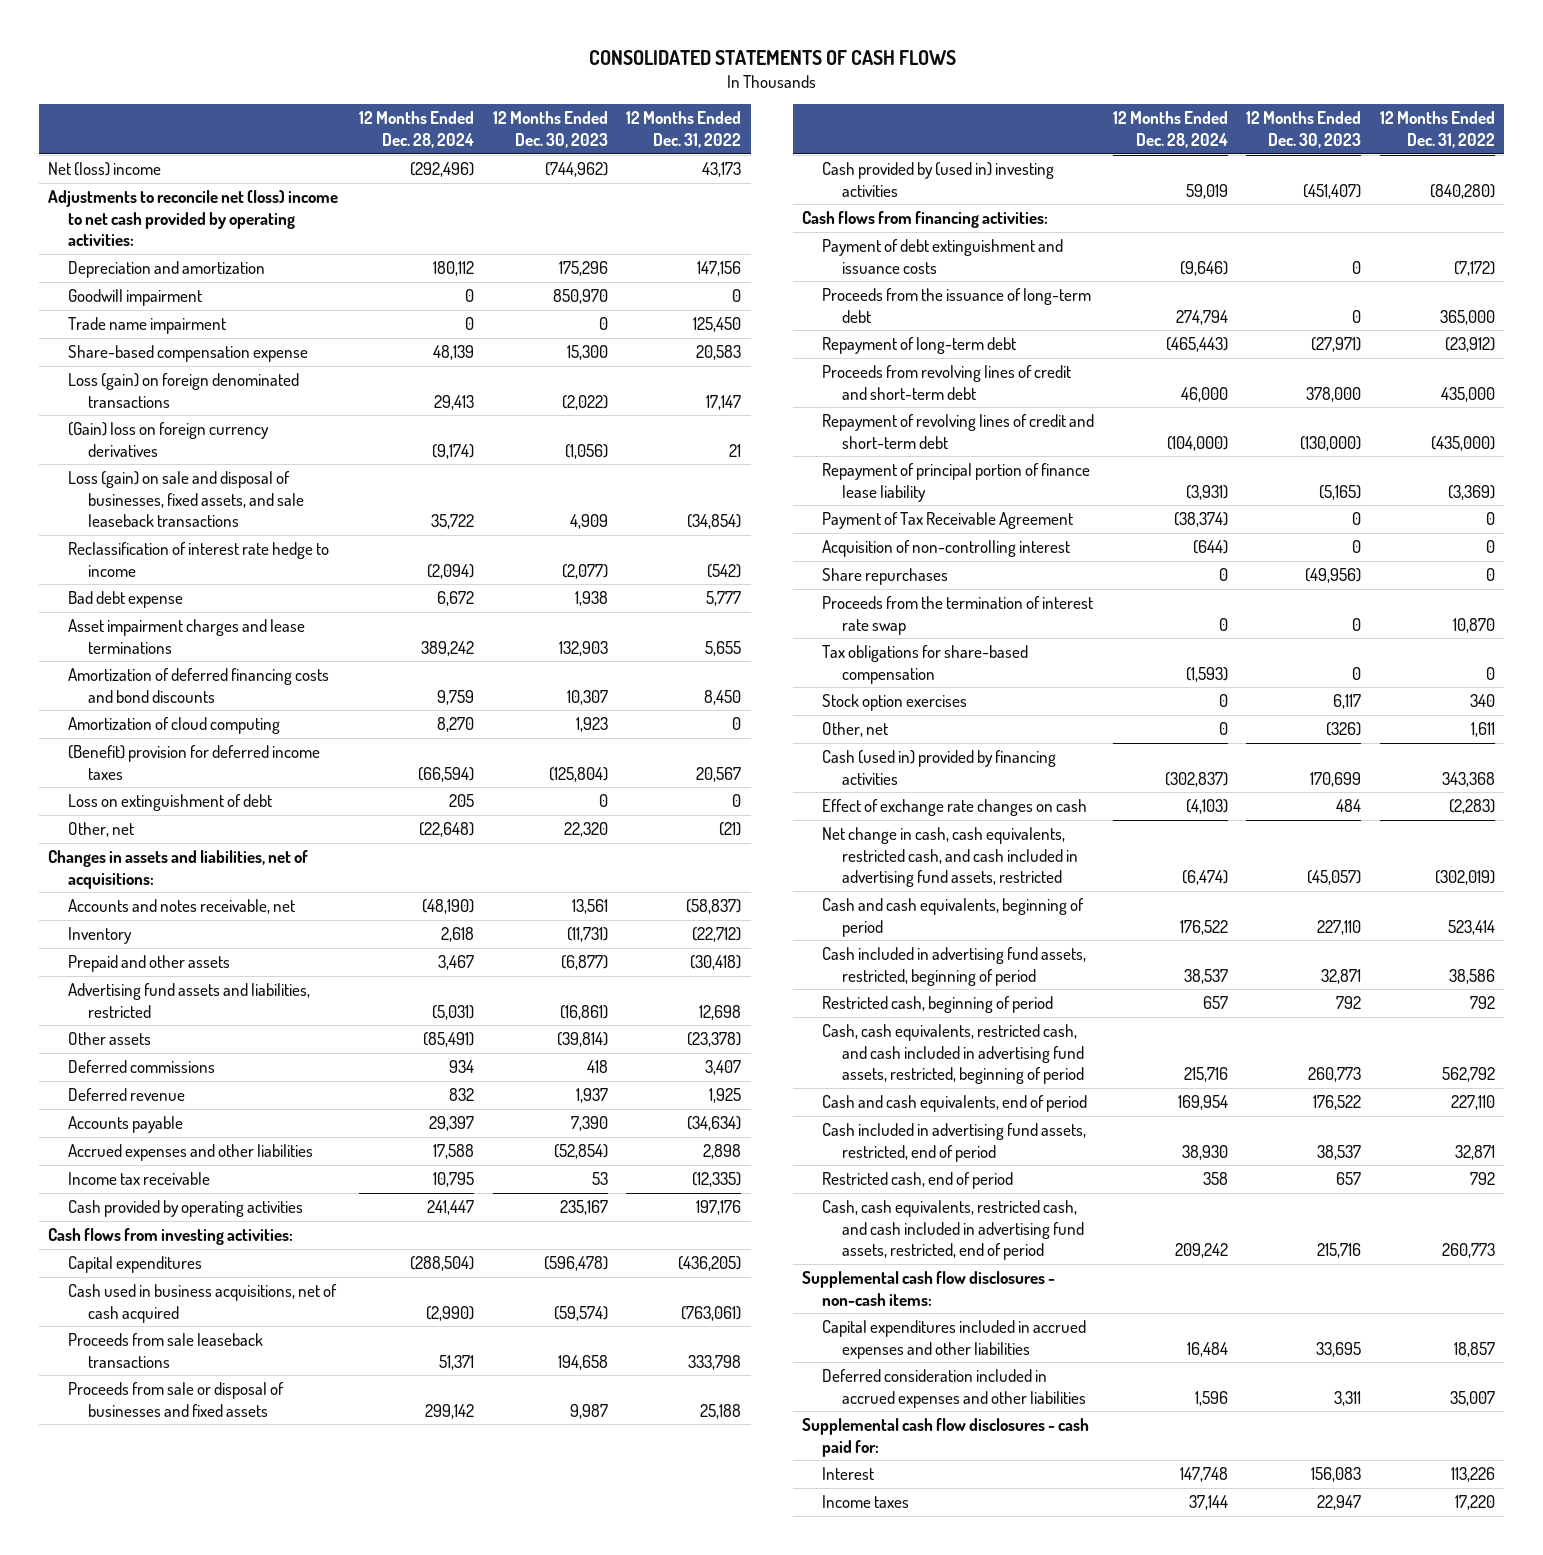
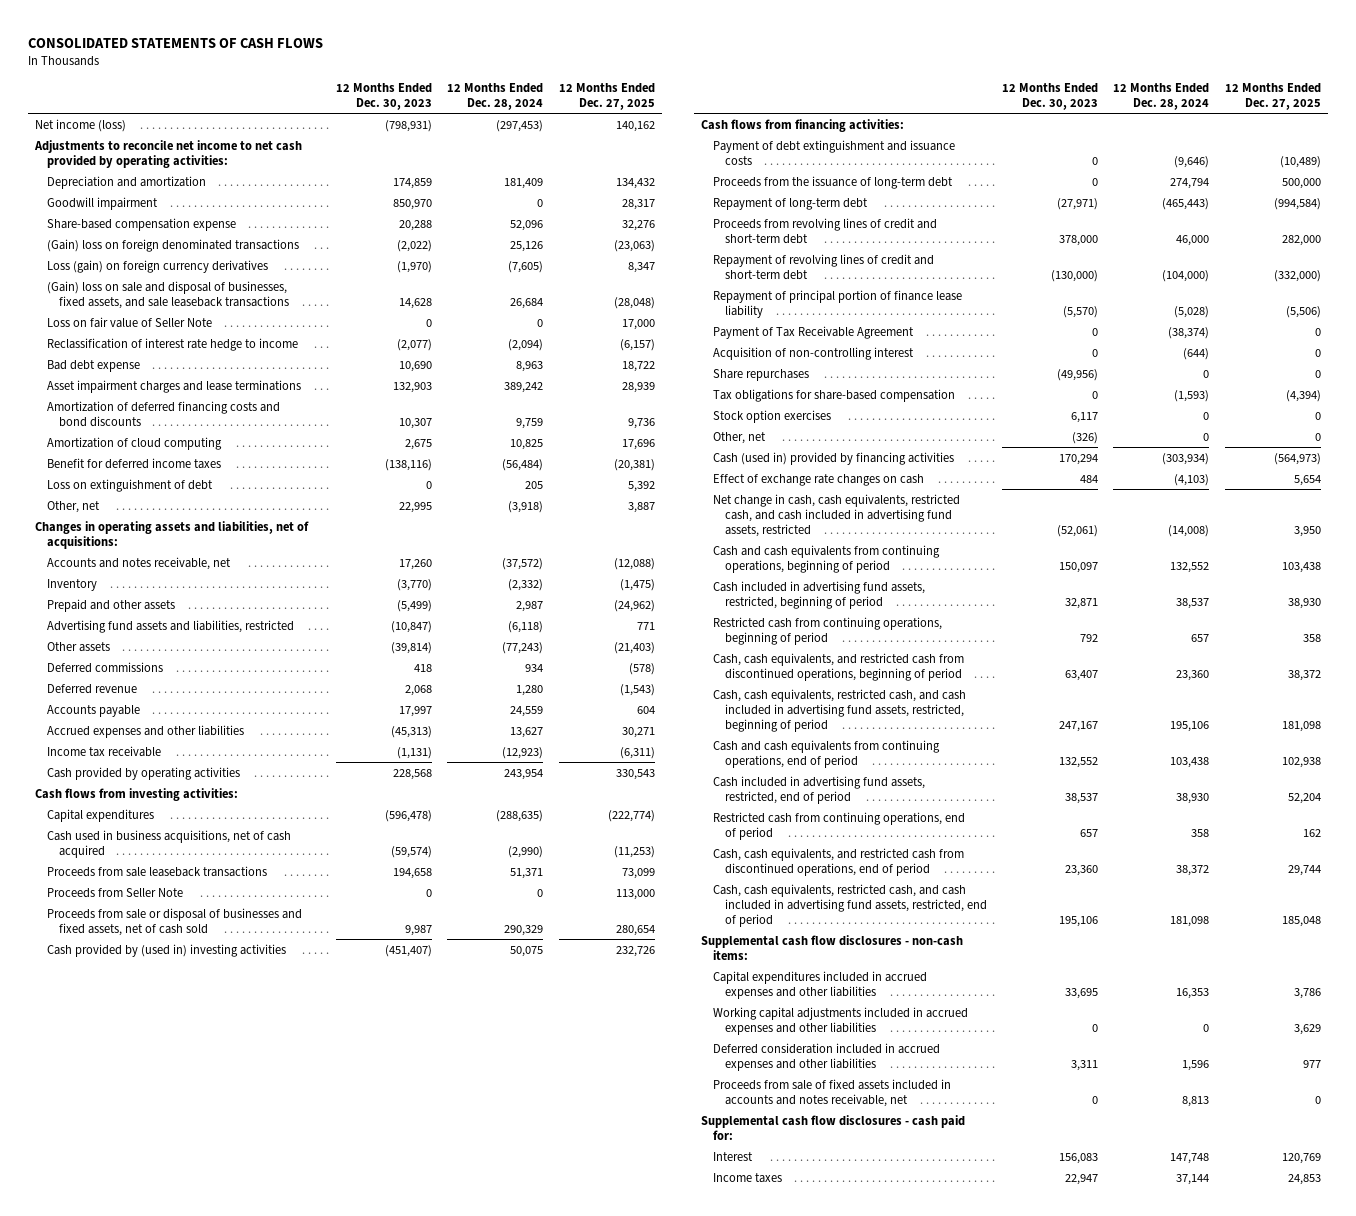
- | 12 Months Ended Dec. 28, 2024 | 12 Months Ended Dec. 30, 2023 | 12 Months Ended Dec. 31, 2022
+ | 12 Months Ended Dec. 30, 2023 | 12 Months Ended Dec. 28, 2024 | 12 Months Ended Dec. 27, 2025
- Net (loss) income | (292,496) | (744,962) | 43,173
- Adjustments to reconcile net (loss) income to net cash provided by operating activities:
- Depreciation and amortization | 180,112 | 175,296 | 147,156
+ Net income (loss) | (798,931) | (297,453) | 140,162
+ Adjustments to reconcile net income to net cash provided by operating activities:
+ Depreciation and amortization | 174,859 | 181,409 | 134,432
- Trade name impairment | 0 | 0 | 125,450
- Share-based compensation expense | 48,139 | 15,300 | 20,583
- Loss (gain) on foreign denominated transactions | 29,413 | (2,022) | 17,147
- (Gain) loss on foreign currency derivatives | (9,174) | (1,056) | 21
- Loss (gain) on sale and disposal of businesses, fixed assets, and sale leaseback transactions | 35,722 | 4,909 | (34,854)
+ Share-based compensation expense | 20,288 | 52,096 | 32,276
+ (Gain) loss on foreign denominated transactions | (2,022) | 25,126 | (23,063)
+ Loss (gain) on foreign currency derivatives | (1,970) | (7,605) | 8,347
+ (Gain) loss on sale and disposal of businesses, fixed assets, and sale leaseback transactions | 14,628 | 26,684 | (28,048)
+ Loss on fair value of Seller Note | 0 | 0 | 17,000
- Bad debt expense | 6,672 | 1,938 | 5,777
+ Bad debt expense | 10,690 | 8,963 | 18,722
- Amortization of cloud computing | 8,270 | 1,923 | 0
- (Benefit) provision for deferred income taxes | (66,594) | (125,804) | 20,567
+ Amortization of cloud computing | 2,675 | 10,825 | 17,696
+ Benefit for deferred income taxes | (138,116) | (56,484) | (20,381)
- Other, net | (22,648) | 22,320 | (21)
- Changes in assets and liabilities, net of acquisitions:
- Accounts and notes receivable, net | (48,190) | 13,561 | (58,837)
- Inventory | 2,618 | (11,731) | (22,712)
- Prepaid and other assets | 3,467 | (6,877) | (30,418)
- Advertising fund assets and liabilities, restricted | (5,031) | (16,861) | 12,698
- Other assets | (85,491) | (39,814) | (23,378)
+ Other, net | 22,995 | (3,918) | 3,887
+ Changes in operating assets and liabilities, net of acquisitions:
+ Accounts and notes receivable, net | 17,260 | (37,572) | (12,088)
+ Inventory | (3,770) | (2,332) | (1,475)
+ Prepaid and other assets | (5,499) | 2,987 | (24,962)
+ Advertising fund assets and liabilities, restricted | (10,847) | (6,118) | 771
+ Other assets | (39,814) | (77,243) | (21,403)
- Deferred revenue | 832 | 1,937 | 1,925
- Accounts payable | 29,397 | 7,390 | (34,634)
- Accrued expenses and other liabilities | 17,588 | (52,854) | 2,898
- Income tax receivable | 10,795 | 53 | (12,335)
- Cash provided by operating activities | 241,447 | 235,167 | 197,176
+ Deferred revenue | 2,068 | 1,280 | (1,543)
+ Accounts payable | 17,997 | 24,559 | 604
+ Accrued expenses and other liabilities | (45,313) | 13,627 | 30,271
+ Income tax receivable | (1,131) | (12,923) | (6,311)
+ Cash provided by operating activities | 228,568 | 243,954 | 330,543
- Capital expenditures | (288,504) | (596,478) | (436,205)
+ Capital expenditures | (596,478) | (288,635) | (222,774)
- Proceeds from sale or disposal of businesses and fixed assets | 299,142 | 9,987 | 25,188
- Cash provided by (used in) investing activities | 59,019 | (451,407) | (840,280)
+ Proceeds from Seller Note | 0 | 0 | 113,000
+ Proceeds from sale or disposal of businesses and fixed assets, net of cash sold | 9,987 | 290,329 | 280,654
+ Cash provided by (used in) investing activities | (451,407) | 50,075 | 232,726
- Repayment of principal portion of finance lease liability | (3,931) | (5,165) | (3,369)
+ Repayment of principal portion of finance lease liability | (5,570) | (5,028) | (5,506)
- Proceeds from the termination of interest rate swap | 0 | 0 | 10,870
- Cash (used in) provided by financing activities | (302,837) | 170,699 | 343,368
+ Cash (used in) provided by financing activities | 170,294 | (303,934) | (564,973)
- Net change in cash, cash equivalents, restricted cash, and cash included in advertising fund assets, restricted | (6,474) | (45,057) | (302,019)
- Cash and cash equivalents, beginning of period | 176,522 | 227,110 | 523,414
+ Net change in cash, cash equivalents, restricted cash, and cash included in advertising fund assets, restricted | (52,061) | (14,008) | 3,950
+ Cash and cash equivalents from continuing operations, beginning of period | 150,097 | 132,552 | 103,438
- Restricted cash, beginning of period | 657 | 792 | 792
- Cash, cash equivalents, restricted cash, and cash included in advertising fund assets, restricted, beginning of period | 215,716 | 260,773 | 562,792
- Cash and cash equivalents, end of period | 169,954 | 176,522 | 227,110
+ Restricted cash from continuing operations, beginning of period | 792 | 657 | 358
+ Cash, cash equivalents, and restricted cash from discontinued operations, beginning of period | 63,407 | 23,360 | 38,372
+ Cash, cash equivalents, restricted cash, and cash included in advertising fund assets, restricted, beginning of period | 247,167 | 195,106 | 181,098
+ Cash and cash equivalents from continuing operations, end of period | 132,552 | 103,438 | 102,938
- Restricted cash, end of period | 358 | 657 | 792
- Cash, cash equivalents, restricted cash, and cash included in advertising fund assets, restricted, end of period | 209,242 | 215,716 | 260,773
+ Restricted cash from continuing operations, end of period | 657 | 358 | 162
+ Cash, cash equivalents, and restricted cash from discontinued operations, end of period | 23,360 | 38,372 | 29,744
+ Cash, cash equivalents, restricted cash, and cash included in advertising fund assets, restricted, end of period | 195,106 | 181,098 | 185,048
- Capital expenditures included in accrued expenses and other liabilities | 16,484 | 33,695 | 18,857
+ Capital expenditures included in accrued expenses and other liabilities | 33,695 | 16,353 | 3,786
+ Working capital adjustments included in accrued expenses and other liabilities | 0 | 0 | 3,629
+ Proceeds from sale of fixed assets included in accounts and notes receivable, net | 0 | 8,813 | 0

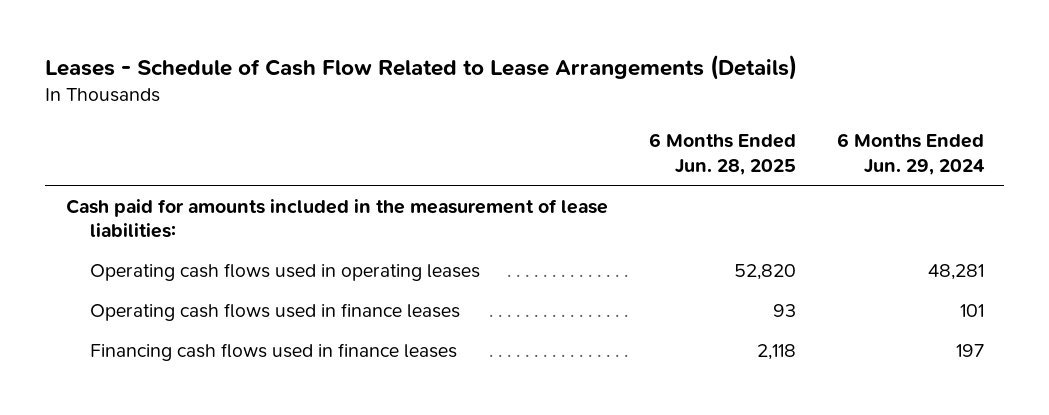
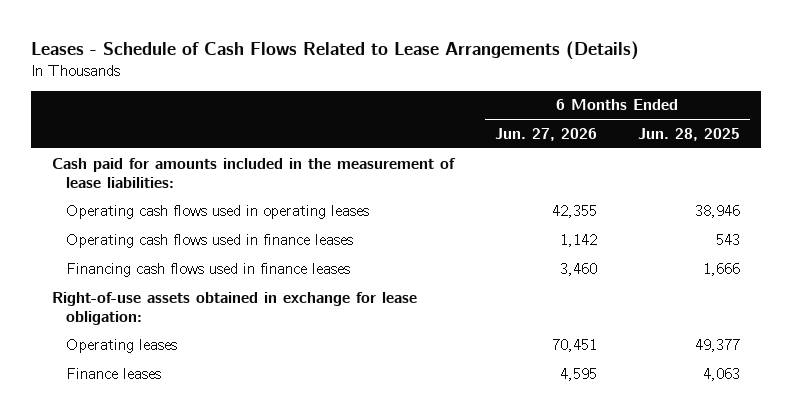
- Leases - Schedule of Cash Flow Related to Lease Arrangements (Details)
+ Leases - Schedule of Cash Flows Related to Lease Arrangements (Details)
- | 6 Months Ended Jun. 28, 2025 | 6 Months Ended Jun. 29, 2024
+ | 6 Months Ended Jun. 27, 2026 | 6 Months Ended Jun. 28, 2025
- Operating cash flows used in operating leases | 52,820 | 48,281
- Operating cash flows used in finance leases | 93 | 101
- Financing cash flows used in finance leases | 2,118 | 197
+ Operating cash flows used in operating leases | 42,355 | 38,946
+ Operating cash flows used in finance leases | 1,142 | 543
+ Financing cash flows used in finance leases | 3,460 | 1,666
+ Right-of-use assets obtained in exchange for lease obligation:
+ Operating leases | 70,451 | 49,377
+ Finance leases | 4,595 | 4,063

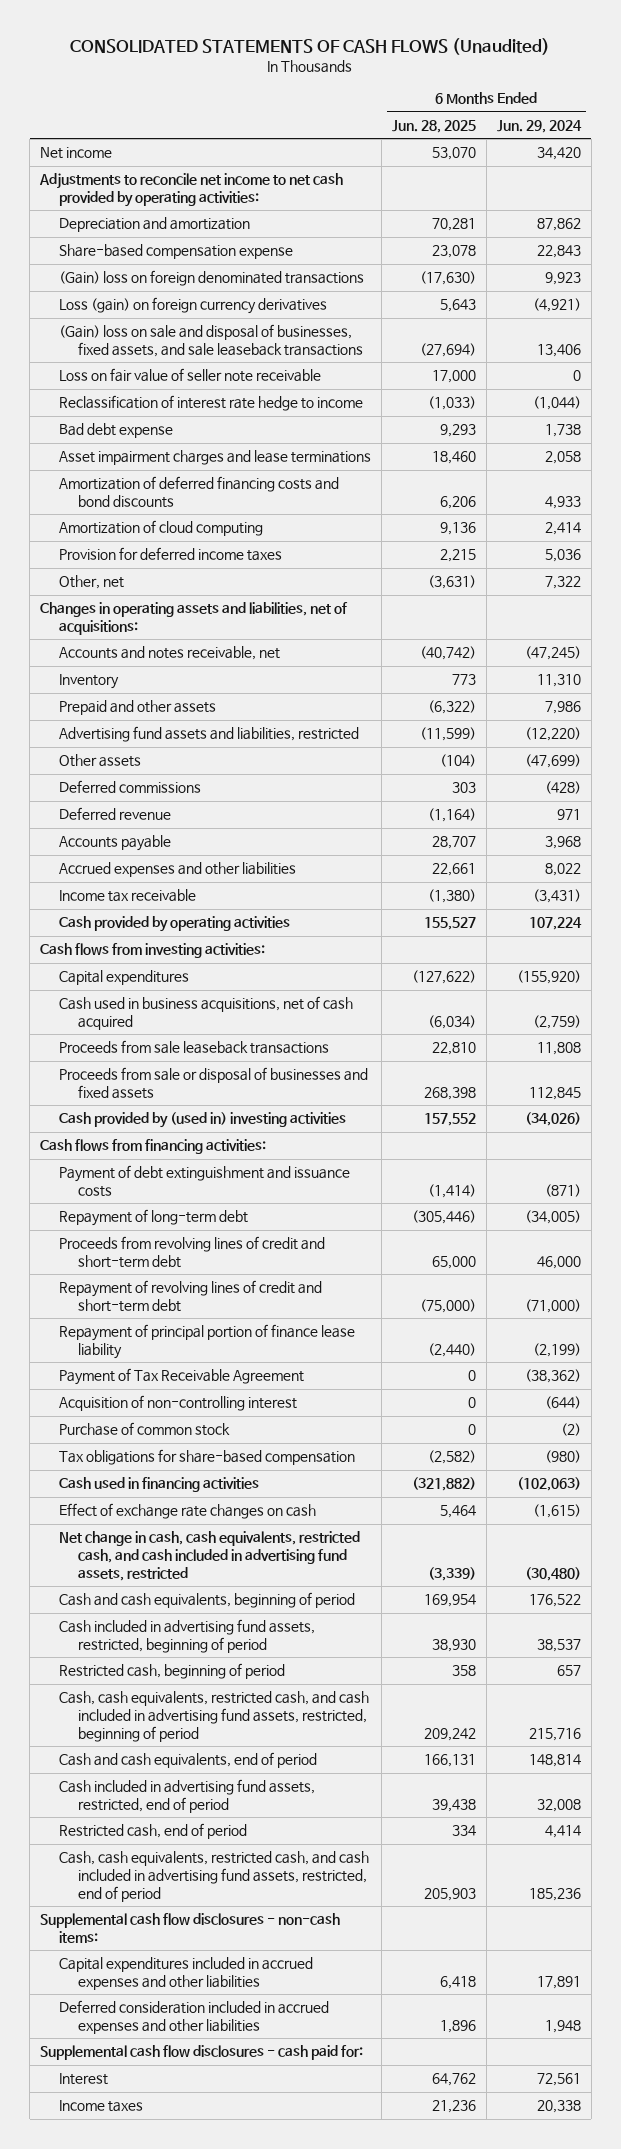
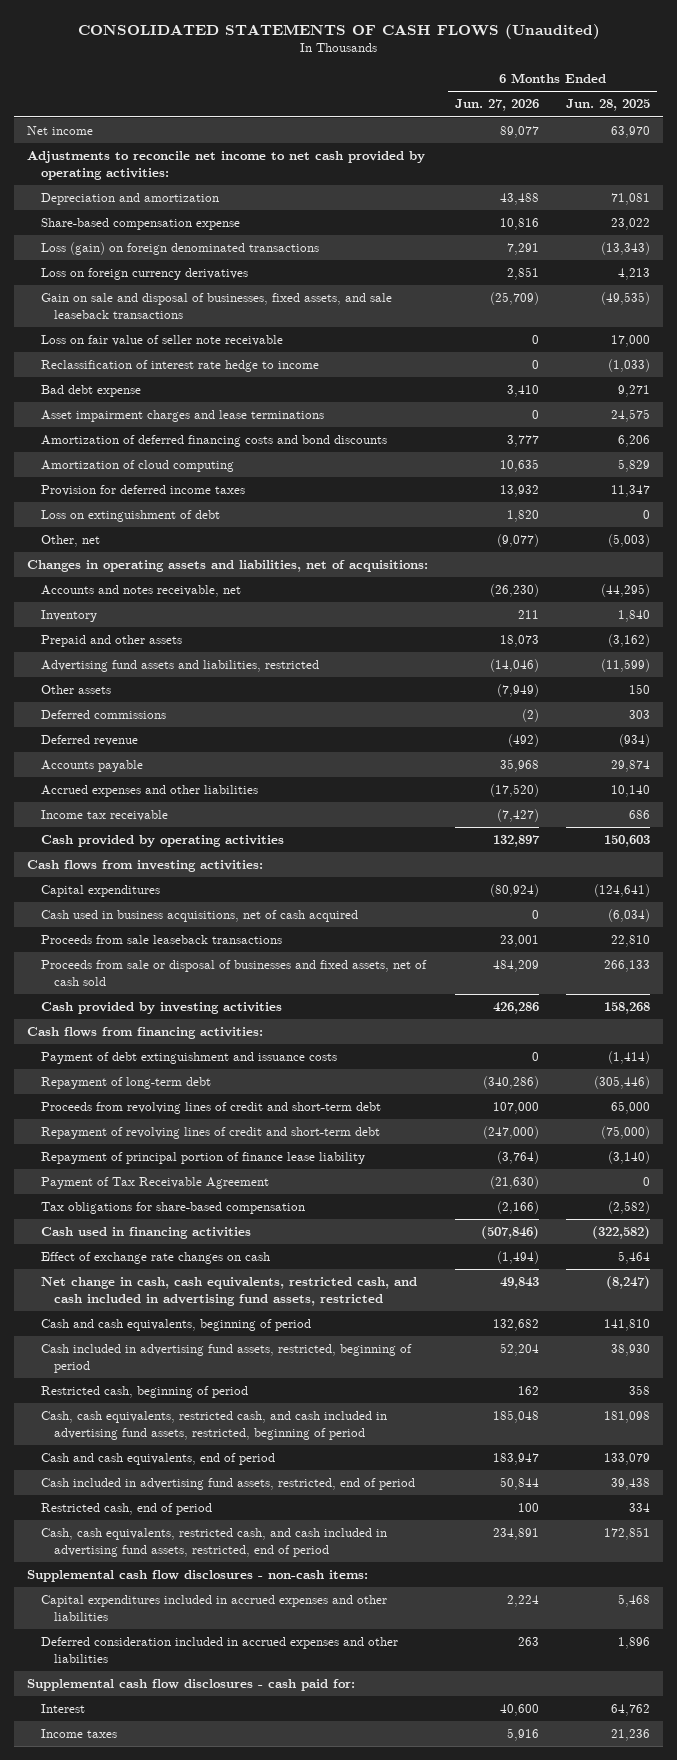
- | 6 Months Ended Jun. 28, 2025 | 6 Months Ended Jun. 29, 2024
+ | 6 Months Ended Jun. 27, 2026 | 6 Months Ended Jun. 28, 2025
- Net income | 53,070 | 34,420
+ Net income | 89,077 | 63,970
- Depreciation and amortization | 70,281 | 87,862
- Share-based compensation expense | 23,078 | 22,843
- (Gain) loss on foreign denominated transactions | (17,630) | 9,923
- Loss (gain) on foreign currency derivatives | 5,643 | (4,921)
- (Gain) loss on sale and disposal of businesses, fixed assets, and sale leaseback transactions | (27,694) | 13,406
+ Depreciation and amortization | 43,488 | 71,081
+ Share-based compensation expense | 10,816 | 23,022
+ Loss (gain) on foreign denominated transactions | 7,291 | (13,343)
+ Loss on foreign currency derivatives | 2,851 | 4,213
+ Gain on sale and disposal of businesses, fixed assets, and sale leaseback transactions | (25,709) | (49,535)
- Bad debt expense | 9,293 | 1,738
- Asset impairment charges and lease terminations | 18,460 | 2,058
+ Bad debt expense | 3,410 | 9,271
+ Asset impairment charges and lease terminations | 0 | 24,575
- Amortization of cloud computing | 9,136 | 2,414
- Provision for deferred income taxes | 2,215 | 5,036
- Other, net | (3,631) | 7,322
+ Amortization of cloud computing | 10,635 | 5,829
+ Provision for deferred income taxes | 13,932 | 11,347
+ Loss on extinguishment of debt | 1,820 | 0
+ Other, net | (9,077) | (5,003)
- Accounts and notes receivable, net | (40,742) | (47,245)
- Inventory | 773 | 11,310
- Prepaid and other assets | (6,322) | 7,986
+ Accounts and notes receivable, net | (26,230) | (44,295)
+ Inventory | 211 | 1,840
+ Prepaid and other assets | 18,073 | (3,162)
- Other assets | (104) | (47,699)
+ Other assets | (7,949) | 150
- Deferred revenue | (1,164) | 971
- Accounts payable | 28,707 | 3,968
- Accrued expenses and other liabilities | 22,661 | 8,022
- Income tax receivable | (1,380) | (3,431)
- Cash provided by operating activities | 155,527 | 107,224
+ Deferred revenue | (492) | (934)
+ Accounts payable | 35,968 | 29,874
+ Accrued expenses and other liabilities | (17,520) | 10,140
+ Income tax receivable | (7,427) | 686
+ Cash provided by operating activities | 132,897 | 150,603
- Capital expenditures | (127,622) | (155,920)
+ Capital expenditures | (80,924) | (124,641)
- Proceeds from sale or disposal of businesses and fixed assets | 268,398 | 112,845
- Cash provided by (used in) investing activities | 157,552 | (34,026)
+ Proceeds from sale or disposal of businesses and fixed assets, net of cash sold | 484,209 | 266,133
+ Cash provided by investing activities | 426,286 | 158,268
- Repayment of principal portion of finance lease liability | (2,440) | (2,199)
+ Repayment of principal portion of finance lease liability | (3,764) | (3,140)
- Acquisition of non-controlling interest | 0 | (644)
- Purchase of common stock | 0 | (2)
- Cash used in financing activities | (321,882) | (102,063)
+ Cash used in financing activities | (507,846) | (322,582)
- Net change in cash, cash equivalents, restricted cash, and cash included in advertising fund assets, restricted | (3,339) | (30,480)
- Cash and cash equivalents, beginning of period | 169,954 | 176,522
+ Net change in cash, cash equivalents, restricted cash, and cash included in advertising fund assets, restricted | 49,843 | (8,247)
+ Cash and cash equivalents, beginning of period | 132,682 | 141,810
- Cash, cash equivalents, restricted cash, and cash included in advertising fund assets, restricted, beginning of period | 209,242 | 215,716
- Cash and cash equivalents, end of period | 166,131 | 148,814
+ Cash, cash equivalents, restricted cash, and cash included in advertising fund assets, restricted, beginning of period | 185,048 | 181,098
+ Cash and cash equivalents, end of period | 183,947 | 133,079
- Cash, cash equivalents, restricted cash, and cash included in advertising fund assets, restricted, end of period | 205,903 | 185,236
+ Cash, cash equivalents, restricted cash, and cash included in advertising fund assets, restricted, end of period | 234,891 | 172,851
- Capital expenditures included in accrued expenses and other liabilities | 6,418 | 17,891
+ Capital expenditures included in accrued expenses and other liabilities | 2,224 | 5,468

